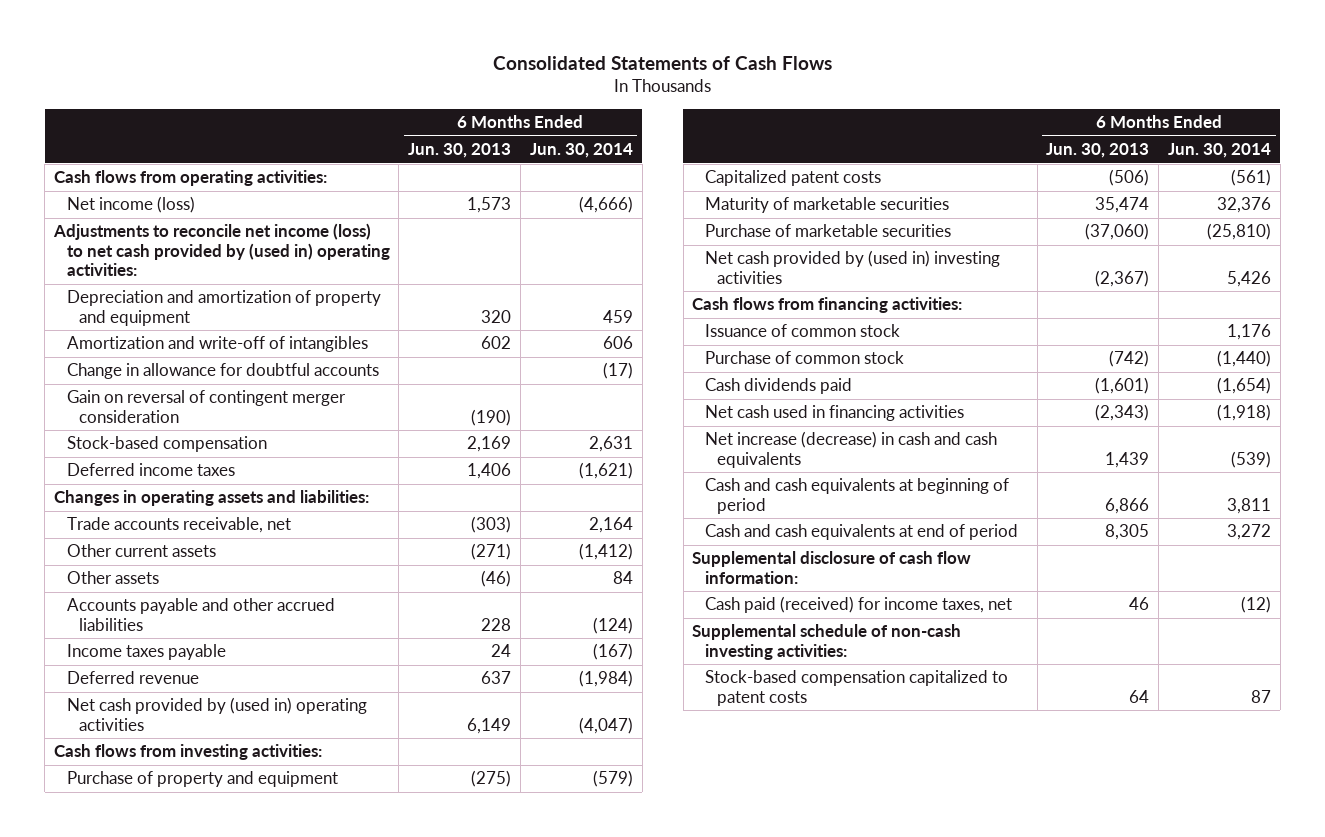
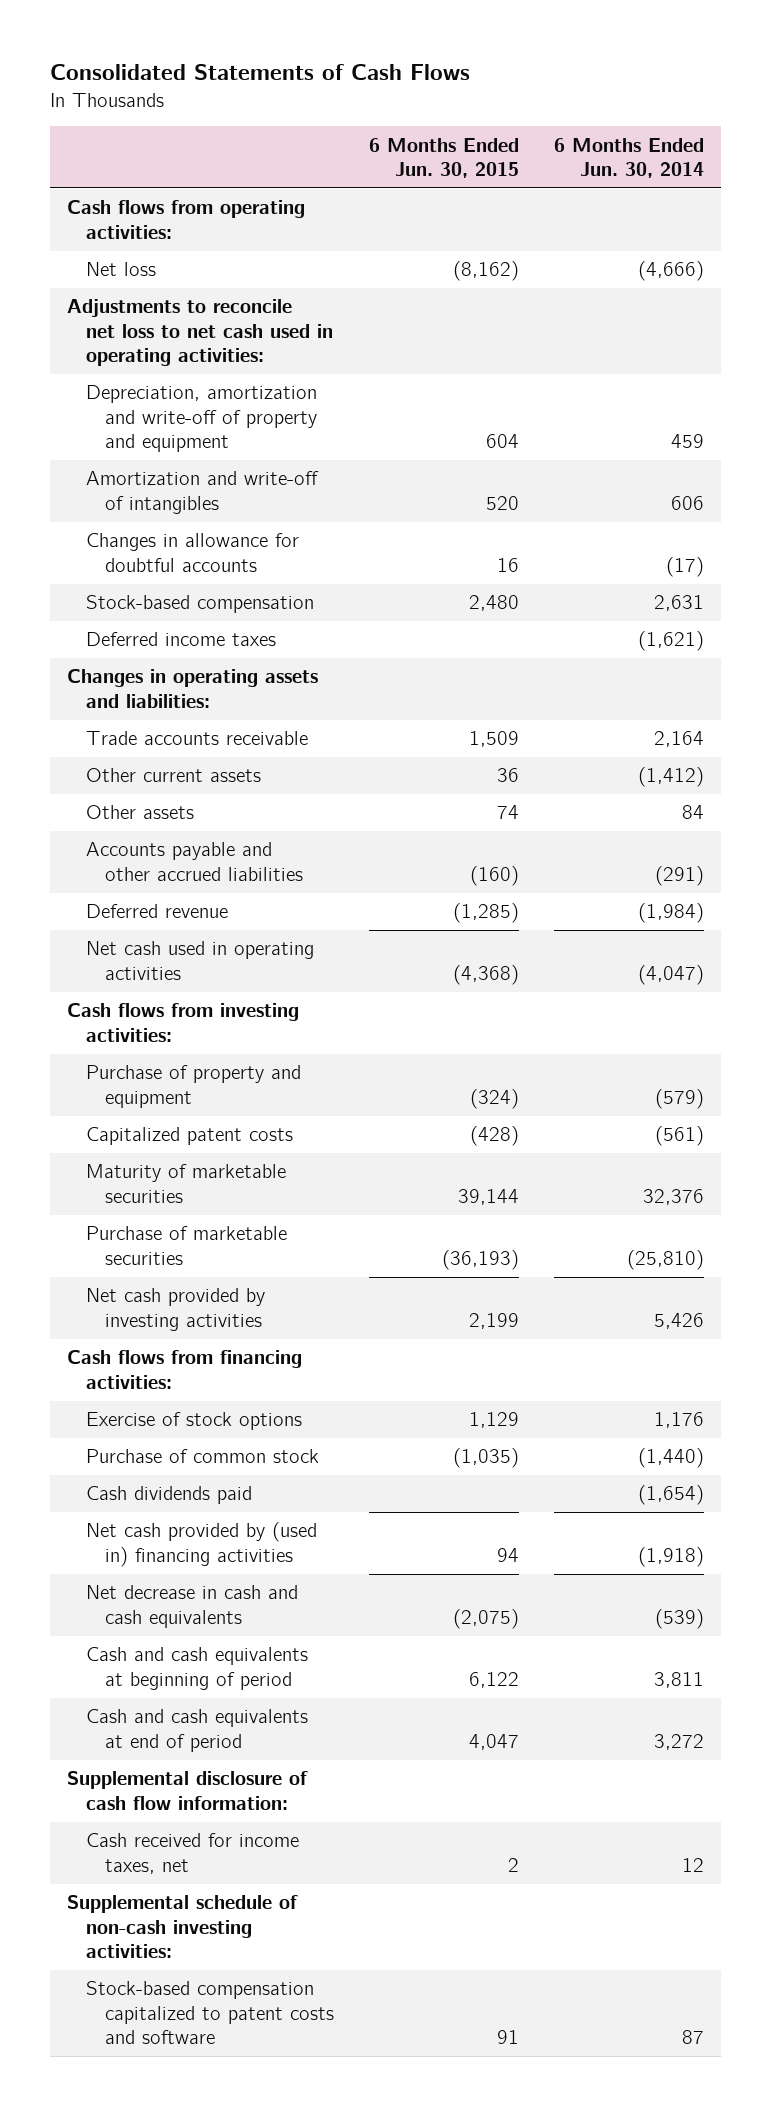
- | 6 Months Ended Jun. 30, 2013 | 6 Months Ended Jun. 30, 2014
+ | 6 Months Ended Jun. 30, 2015 | 6 Months Ended Jun. 30, 2014
- Net income (loss) | 1,573 | (4,666)
- Adjustments to reconcile net income (loss) to net cash provided by (used in) operating activities:
- Depreciation and amortization of property and equipment | 320 | 459
+ Net loss | (8,162) | (4,666)
+ Adjustments to reconcile net loss to net cash used in operating activities:
+ Depreciation, amortization and write-off of property and equipment | 604 | 459
- Change in allowance for doubtful accounts | | (17)
- Gain on reversal of contingent merger consideration | (190) |
+ Changes in allowance for doubtful accounts | 16 | (17)
- Trade accounts receivable, net | (303) | 2,164
+ Trade accounts receivable | 1,509 | 2,164
- Accounts payable and other accrued liabilities | 228 | (124)
- Income taxes payable | 24 | (167)
+ Accounts payable and other accrued liabilities | (160) | (291)
- Net cash provided by (used in) operating activities | 6,149 | (4,047)
+ Net cash used in operating activities | (4,368) | (4,047)
- Net cash provided by (used in) investing activities | (2,367) | 5,426
+ Net cash provided by investing activities | 2,199 | 5,426
- Issuance of common stock | | 1,176
+ Exercise of stock options | 1,129 | 1,176
- Net cash used in financing activities | (2,343) | (1,918)
- Net increase (decrease) in cash and cash equivalents | 1,439 | (539)
+ Net cash provided by (used in) financing activities | 94 | (1,918)
+ Net decrease in cash and cash equivalents | (2,075) | (539)
- Cash paid (received) for income taxes, net | 46 | (12)
+ Cash received for income taxes, net | 2 | 12
- Stock-based compensation capitalized to patent costs | 64 | 87
+ Stock-based compensation capitalized to patent costs and software | 91 | 87

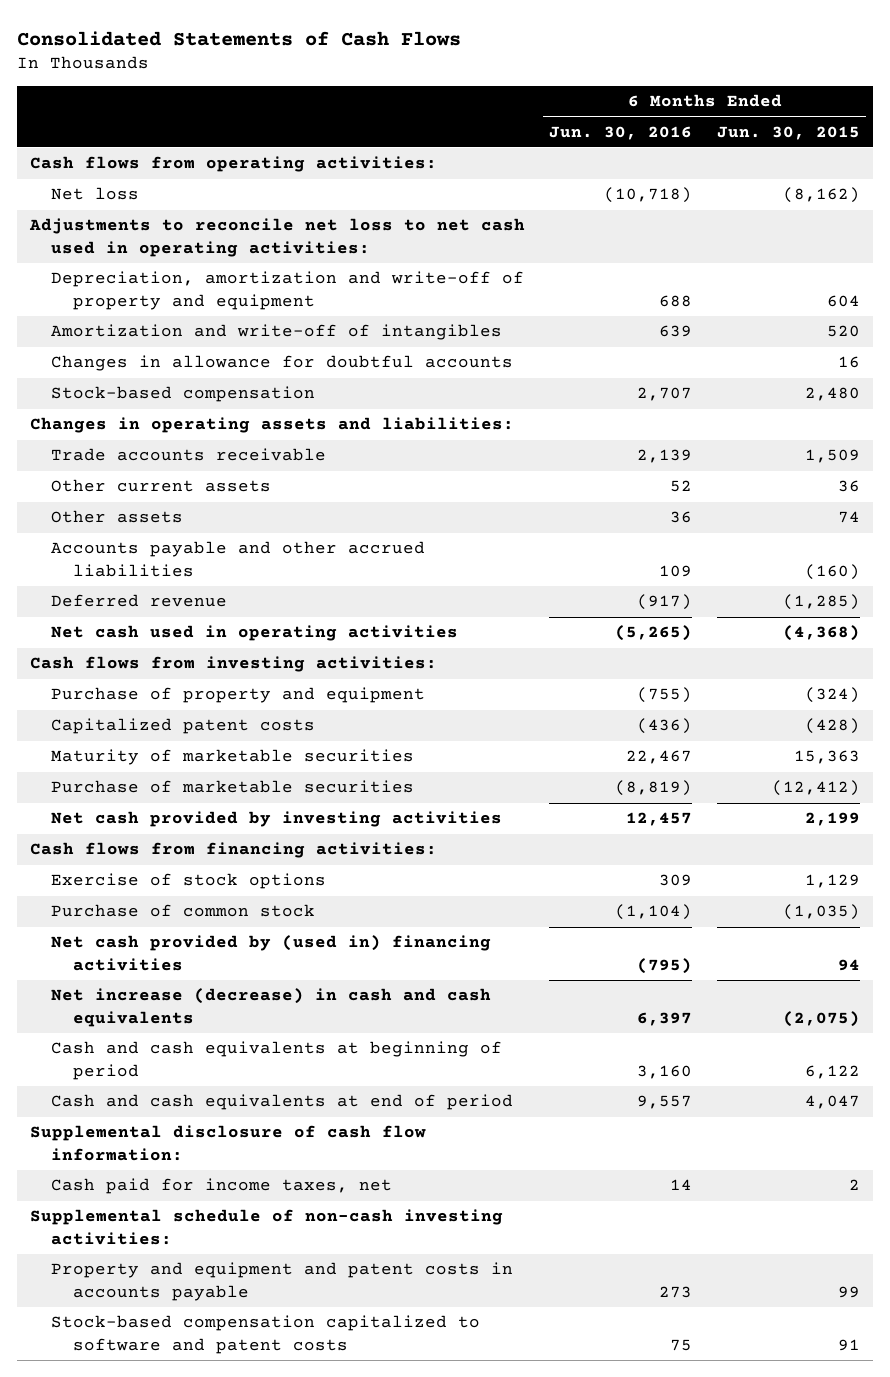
- | 6 Months Ended Jun. 30, 2015 | 6 Months Ended Jun. 30, 2014
+ | 6 Months Ended Jun. 30, 2016 | 6 Months Ended Jun. 30, 2015
- Deferred income taxes | | (1,621)
- Maturity of marketable securities | 39,144 | 32,376
- Purchase of marketable securities | (36,193) | (25,810)
+ Maturity of marketable securities | 22,467 | 15,363
+ Purchase of marketable securities | (8,819) | (12,412)
- Cash dividends paid | | (1,654)
- Net decrease in cash and cash equivalents | (2,075) | (539)
+ Net increase (decrease) in cash and cash equivalents | 6,397 | (2,075)
- Cash received for income taxes, net | 2 | 12
+ Cash paid for income taxes, net | 14 | 2
- Stock-based compensation capitalized to patent costs and software | 91 | 87
+ Property and equipment and patent costs in accounts payable | 273 | 99
+ Stock-based compensation capitalized to software and patent costs | 75 | 91

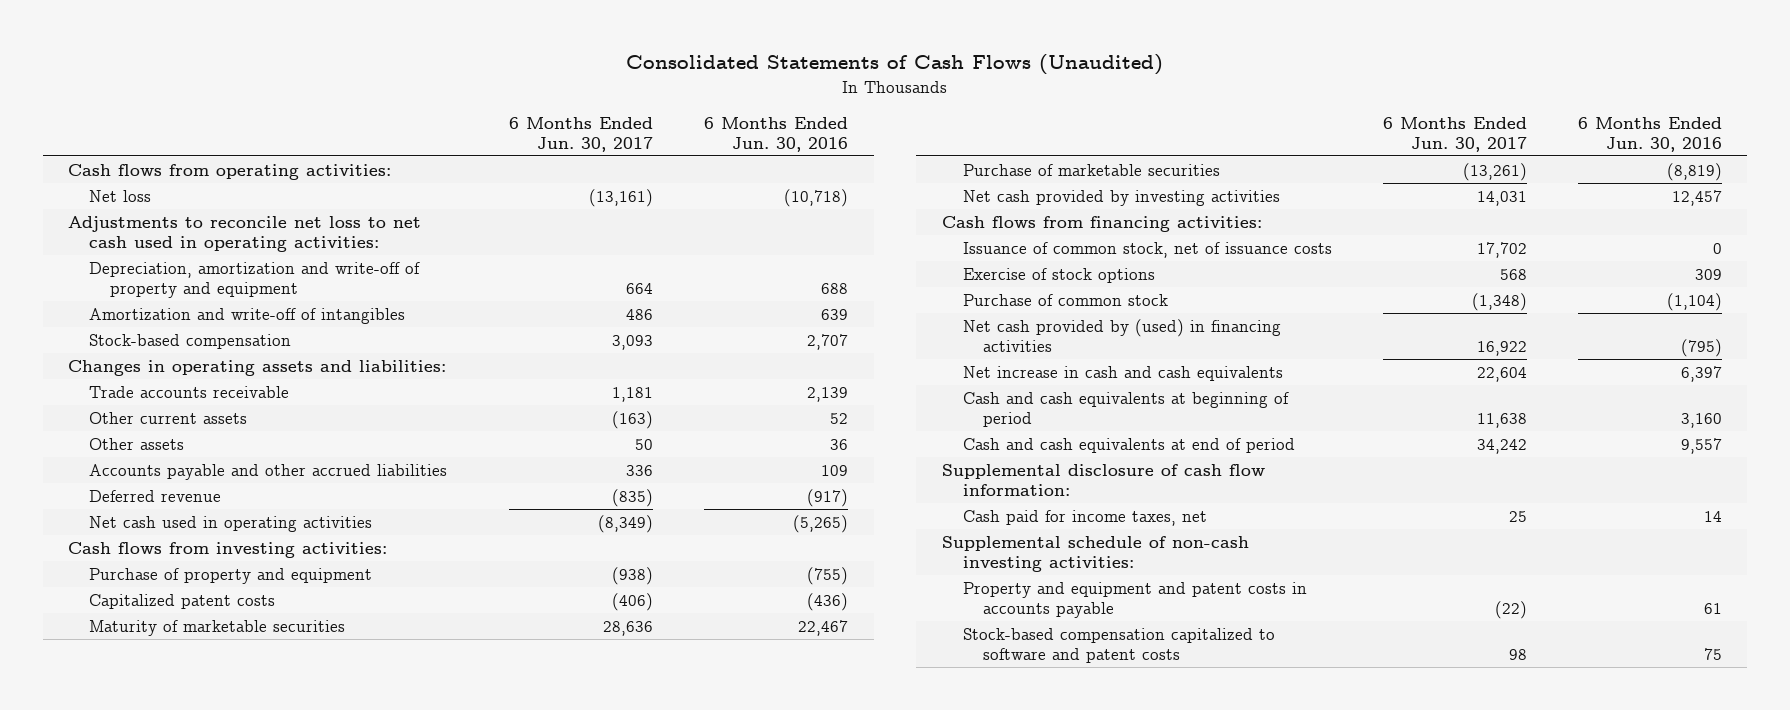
- Consolidated Statements of Cash Flows
+ Consolidated Statements of Cash Flows (Unaudited)
- | 6 Months Ended Jun. 30, 2016 | 6 Months Ended Jun. 30, 2015
+ | 6 Months Ended Jun. 30, 2017 | 6 Months Ended Jun. 30, 2016
- Changes in allowance for doubtful accounts | | 16
+ Issuance of common stock, net of issuance costs | 17,702 | 0
- Net cash provided by (used in) financing activities | (795) | 94
- Net increase (decrease) in cash and cash equivalents | 6,397 | (2,075)
+ Net cash provided by (used) in financing activities | 16,922 | (795)
+ Net increase in cash and cash equivalents | 22,604 | 6,397
- Property and equipment and patent costs in accounts payable | 273 | 99
+ Property and equipment and patent costs in accounts payable | (22) | 61

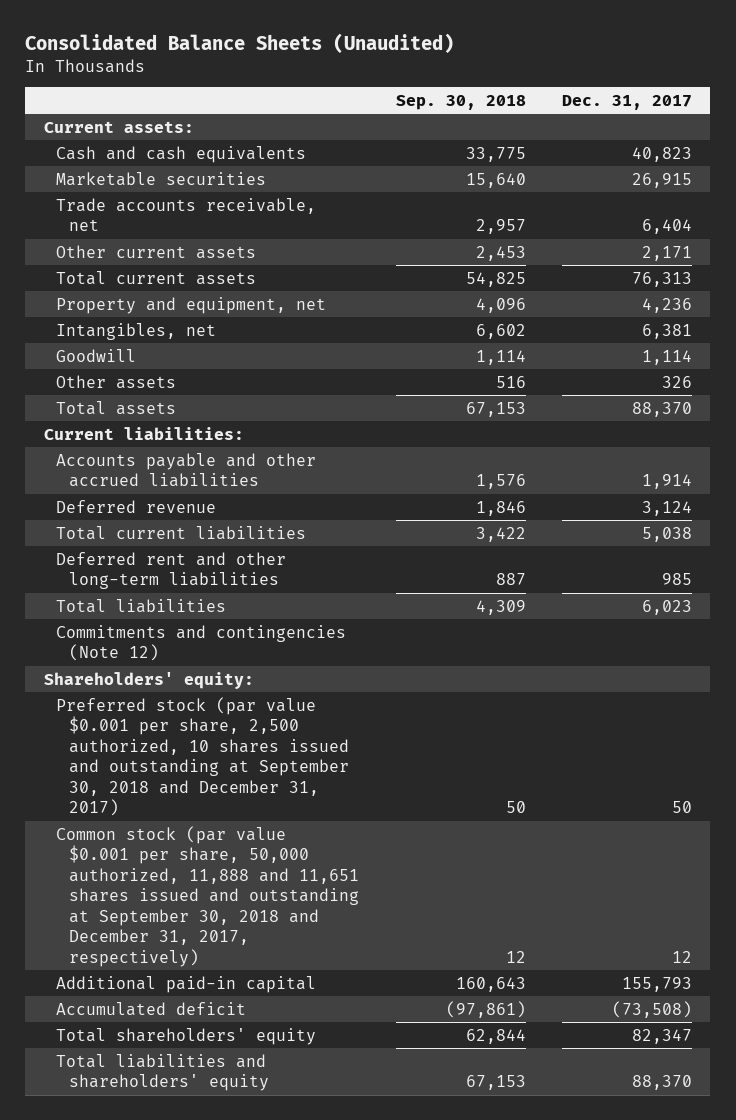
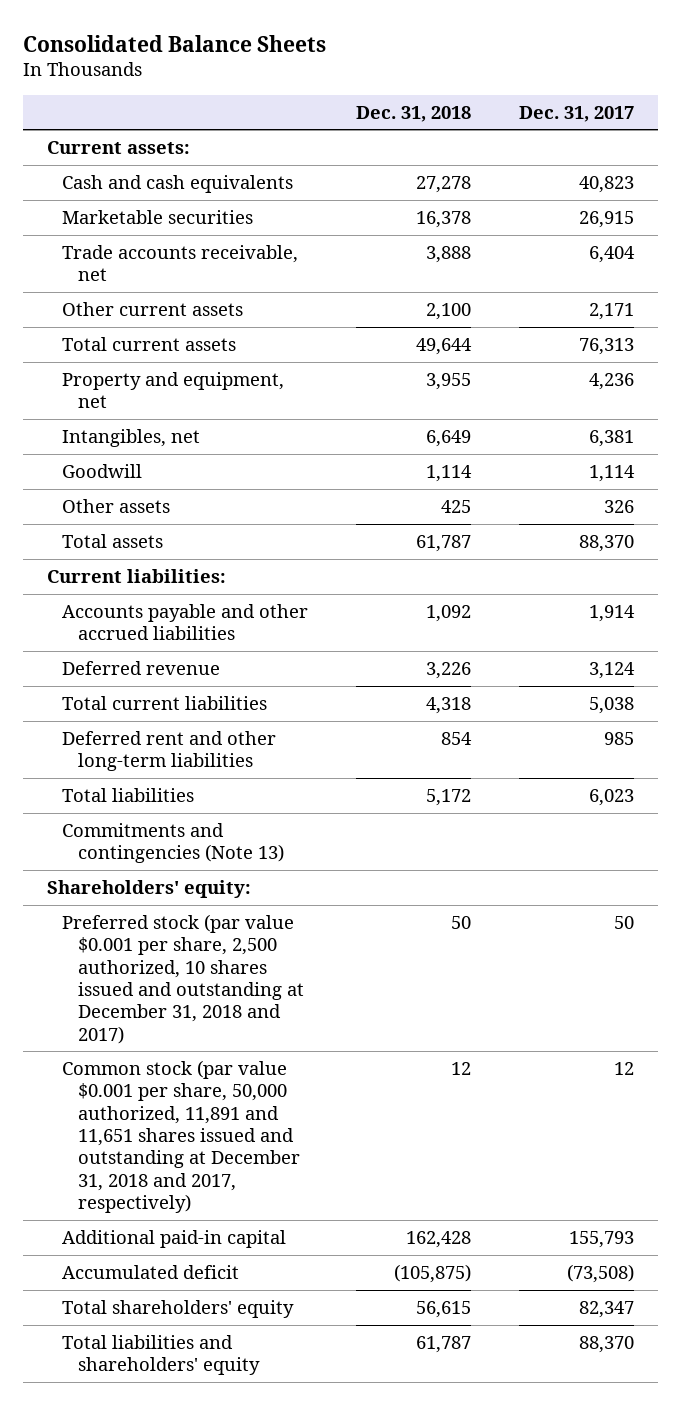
- Consolidated Balance Sheets (Unaudited)
+ Consolidated Balance Sheets
- | Sep. 30, 2018 | Dec. 31, 2017
+ | Dec. 31, 2018 | Dec. 31, 2017
- Commitments and contingencies (Note 12)
+ Commitments and contingencies (Note 13)
- Preferred stock (par value $0.001 per share, 2,500 authorized, 10 shares issued and outstanding at September 30, 2018 and December 31, 2017) | 50 | 50
- Common stock (par value $0.001 per share, 50,000 authorized, 11,888 and 11,651 shares issued and outstanding at September 30, 2018 and December 31, 2017, respectively) | 12 | 12
+ Preferred stock (par value $0.001 per share, 2,500 authorized, 10 shares issued and outstanding at December 31, 2018 and 2017) | 50 | 50
+ Common stock (par value $0.001 per share, 50,000 authorized, 11,891 and 11,651 shares issued and outstanding at December 31, 2018 and 2017, respectively) | 12 | 12

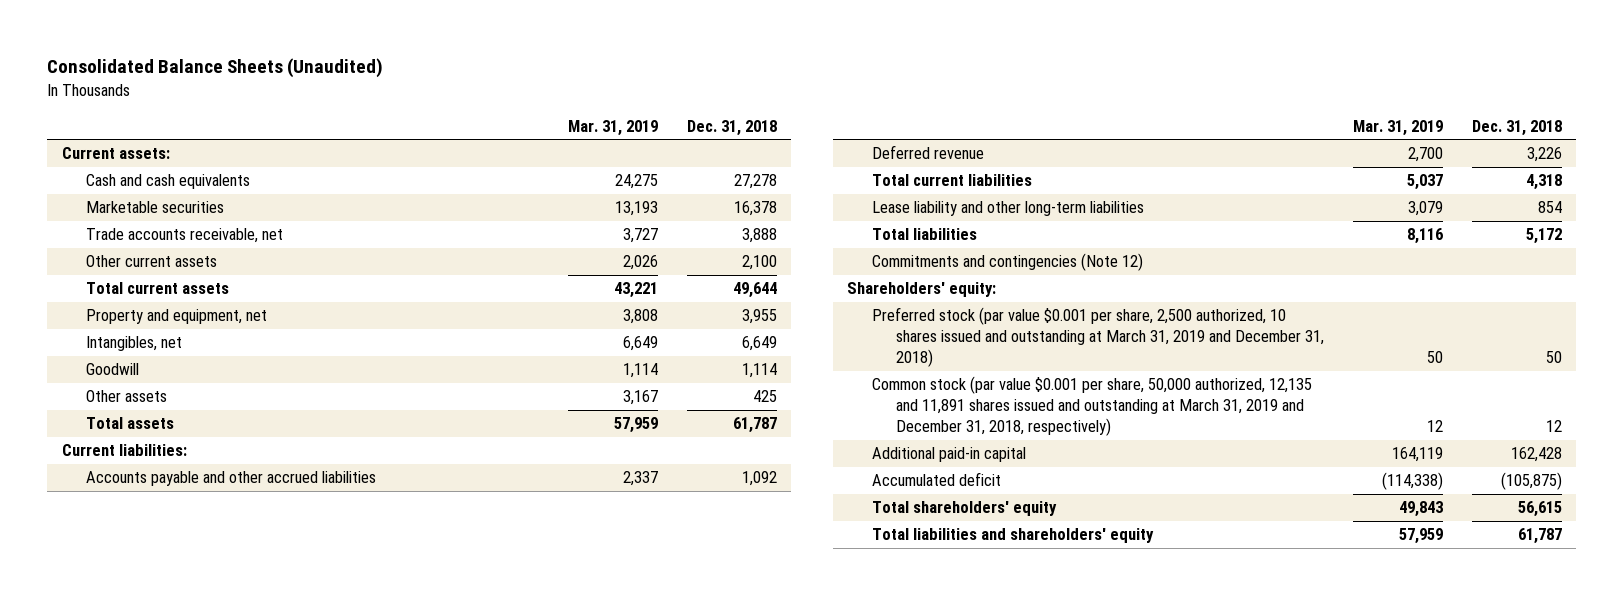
- Consolidated Balance Sheets
+ Consolidated Balance Sheets (Unaudited)
- | Dec. 31, 2018 | Dec. 31, 2017
+ | Mar. 31, 2019 | Dec. 31, 2018
- Deferred rent and other long-term liabilities | 854 | 985
+ Lease liability and other long-term liabilities | 3,079 | 854
- Commitments and contingencies (Note 13)
+ Commitments and contingencies (Note 12)
- Preferred stock (par value $0.001 per share, 2,500 authorized, 10 shares issued and outstanding at December 31, 2018 and 2017) | 50 | 50
- Common stock (par value $0.001 per share, 50,000 authorized, 11,891 and 11,651 shares issued and outstanding at December 31, 2018 and 2017, respectively) | 12 | 12
+ Preferred stock (par value $0.001 per share, 2,500 authorized, 10 shares issued and outstanding at March 31, 2019 and December 31, 2018) | 50 | 50
+ Common stock (par value $0.001 per share, 50,000 authorized, 12,135 and 11,891 shares issued and outstanding at March 31, 2019 and December 31, 2018, respectively) | 12 | 12

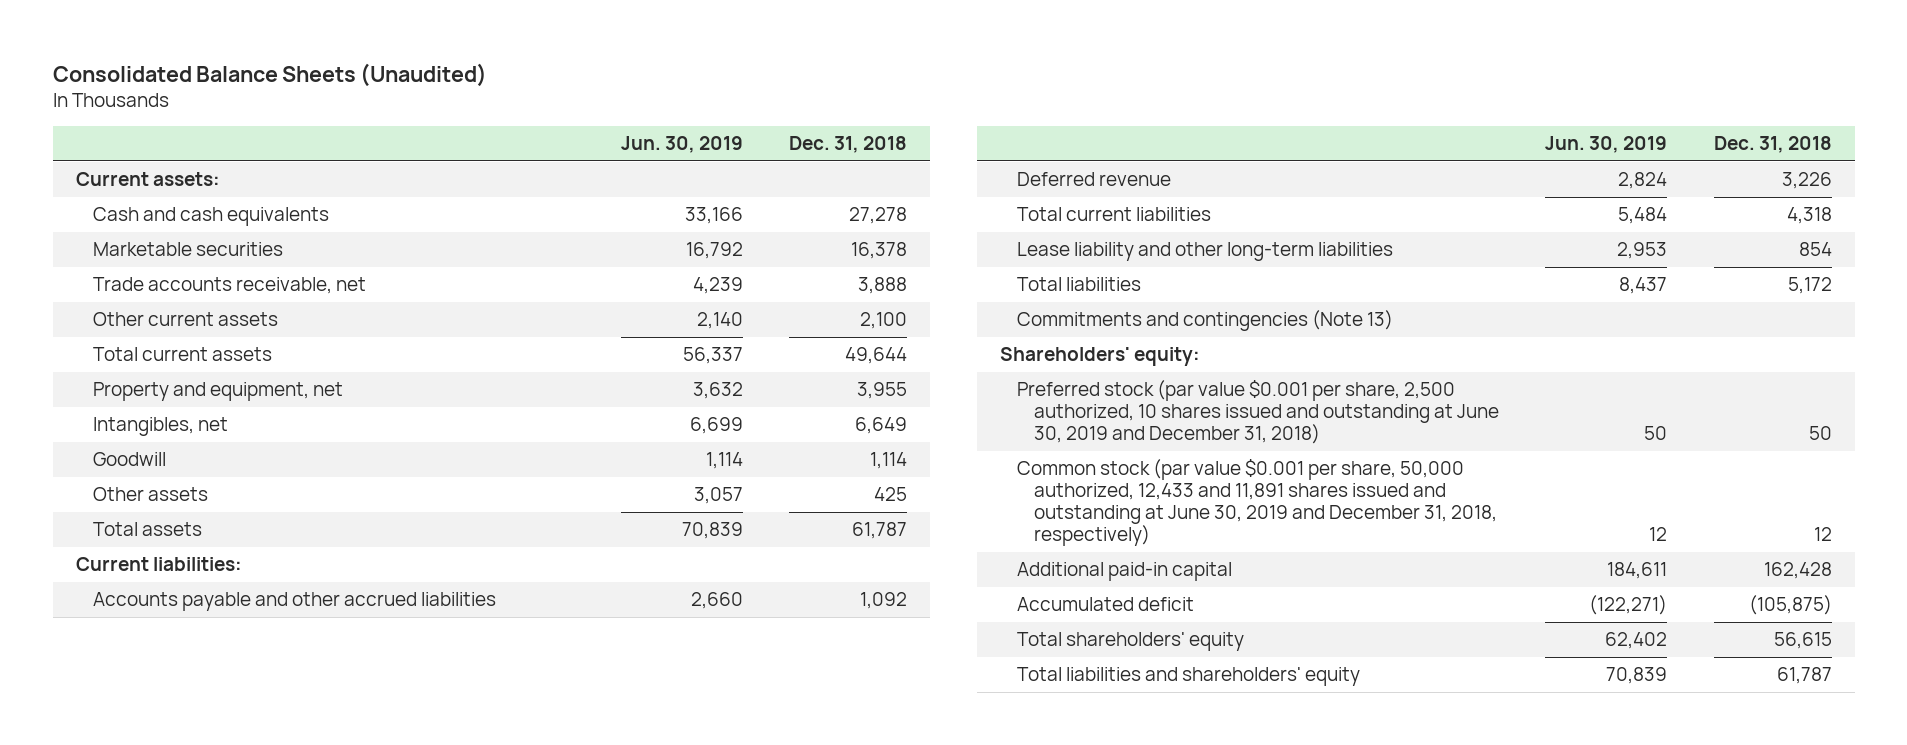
- | Mar. 31, 2019 | Dec. 31, 2018
+ | Jun. 30, 2019 | Dec. 31, 2018
- Commitments and contingencies (Note 12)
+ Commitments and contingencies (Note 13)
- Preferred stock (par value $0.001 per share, 2,500 authorized, 10 shares issued and outstanding at March 31, 2019 and December 31, 2018) | 50 | 50
- Common stock (par value $0.001 per share, 50,000 authorized, 12,135 and 11,891 shares issued and outstanding at March 31, 2019 and December 31, 2018, respectively) | 12 | 12
+ Preferred stock (par value $0.001 per share, 2,500 authorized, 10 shares issued and outstanding at June 30, 2019 and December 31, 2018) | 50 | 50
+ Common stock (par value $0.001 per share, 50,000 authorized, 12,433 and 11,891 shares issued and outstanding at June 30, 2019 and December 31, 2018, respectively) | 12 | 12

